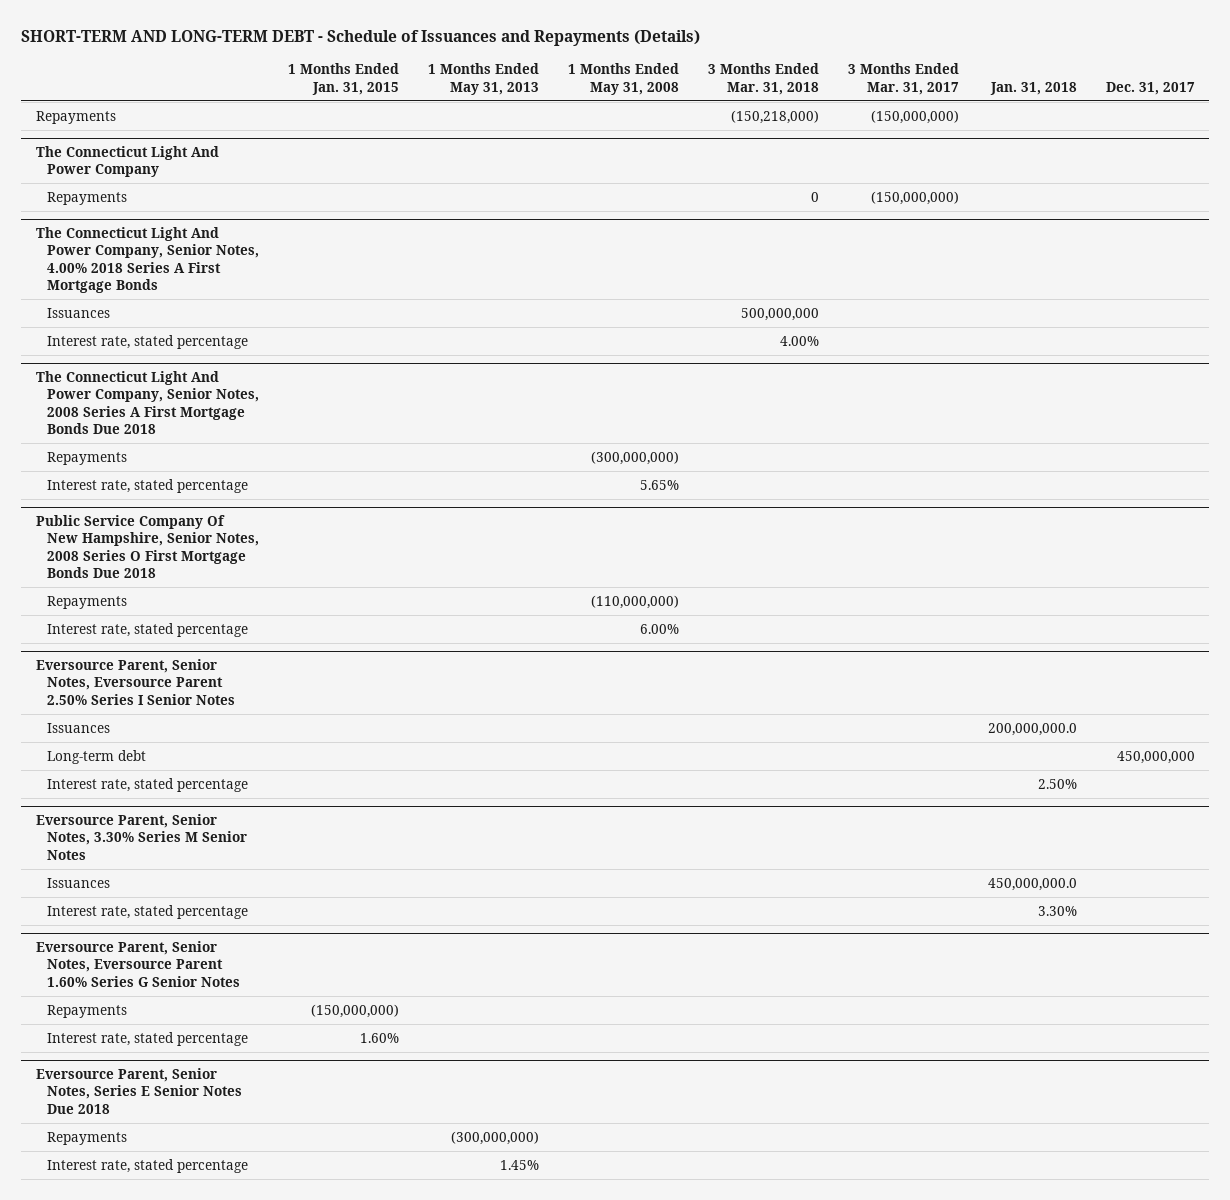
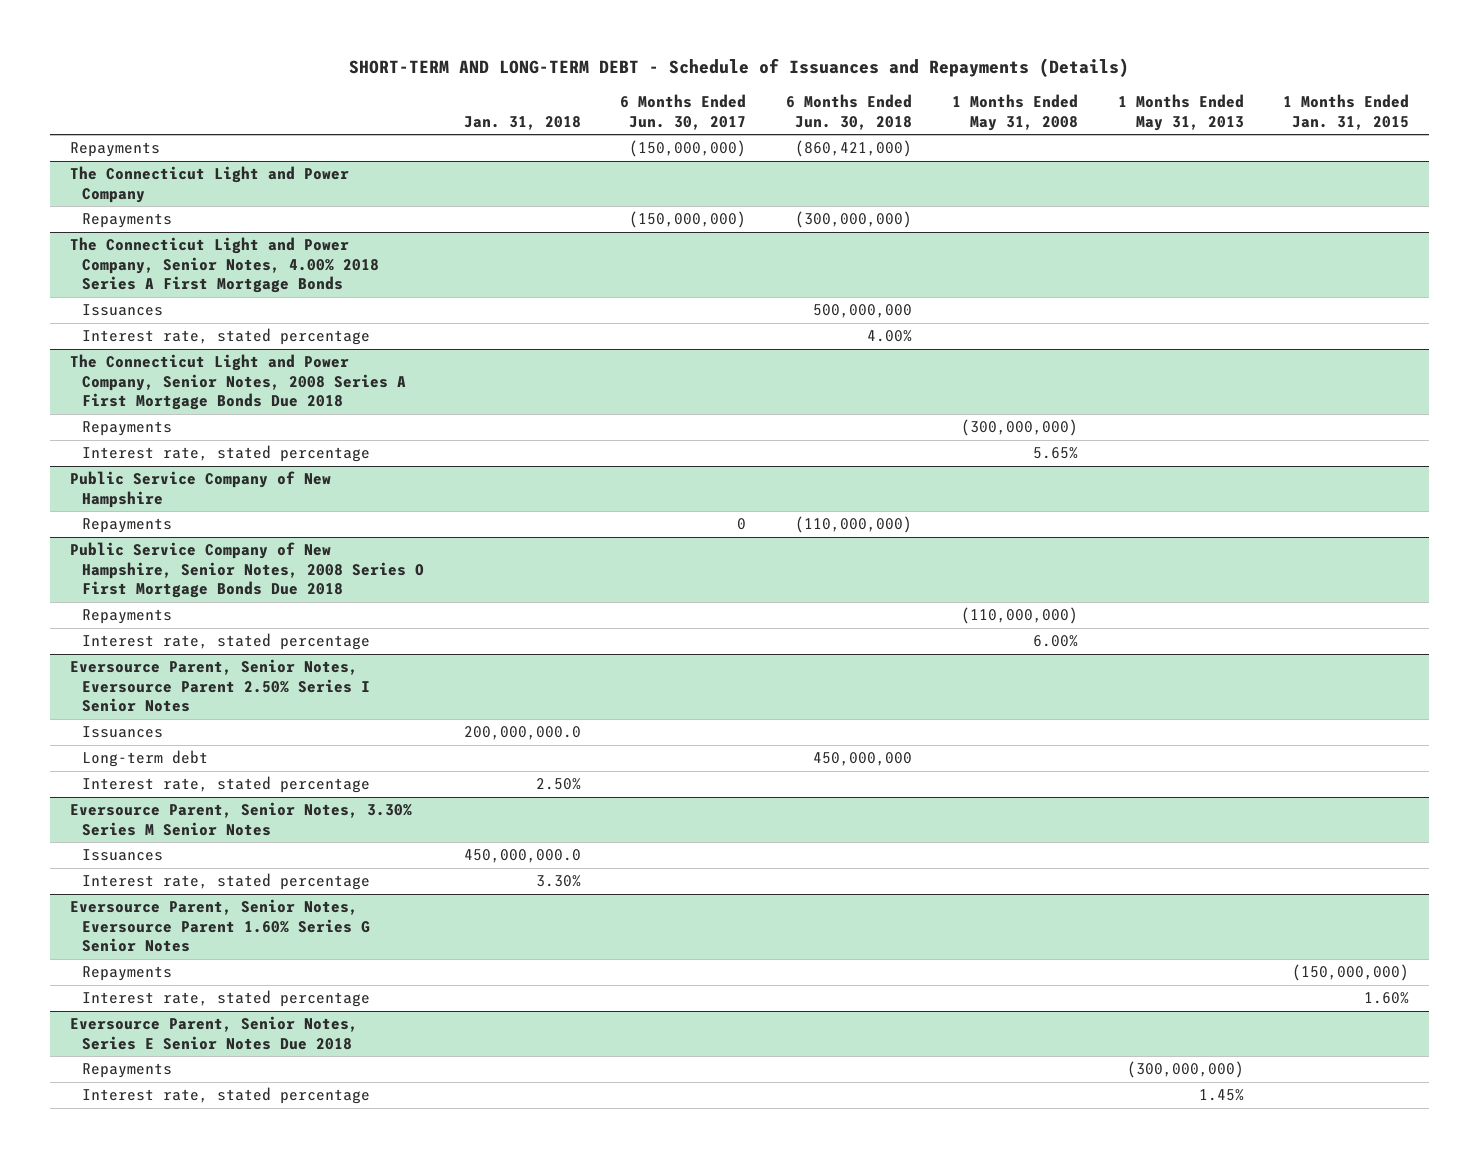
- | 1 Months Ended Jan. 31, 2015 | 1 Months Ended May 31, 2013 | 1 Months Ended May 31, 2008 | 3 Months Ended Mar. 31, 2018 | 3 Months Ended Mar. 31, 2017 | Jan. 31, 2018 | Dec. 31, 2017
+ | Jan. 31, 2018 | 6 Months Ended Jun. 30, 2017 | 6 Months Ended Jun. 30, 2018 | 1 Months Ended May 31, 2008 | 1 Months Ended May 31, 2013 | 1 Months Ended Jan. 31, 2015
- The Connecticut Light And Power Company
+ The Connecticut Light and Power Company
- The Connecticut Light And Power Company, Senior Notes, 4.00% 2018 Series A First Mortgage Bonds
+ The Connecticut Light and Power Company, Senior Notes, 4.00% 2018 Series A First Mortgage Bonds
- The Connecticut Light And Power Company, Senior Notes, 2008 Series A First Mortgage Bonds Due 2018
+ The Connecticut Light and Power Company, Senior Notes, 2008 Series A First Mortgage Bonds Due 2018
- Public Service Company Of New Hampshire, Senior Notes, 2008 Series O First Mortgage Bonds Due 2018
+ Public Service Company of New Hampshire
+ Repayments | | 0 | (110,000,000) | | |
+ Public Service Company of New Hampshire, Senior Notes, 2008 Series O First Mortgage Bonds Due 2018

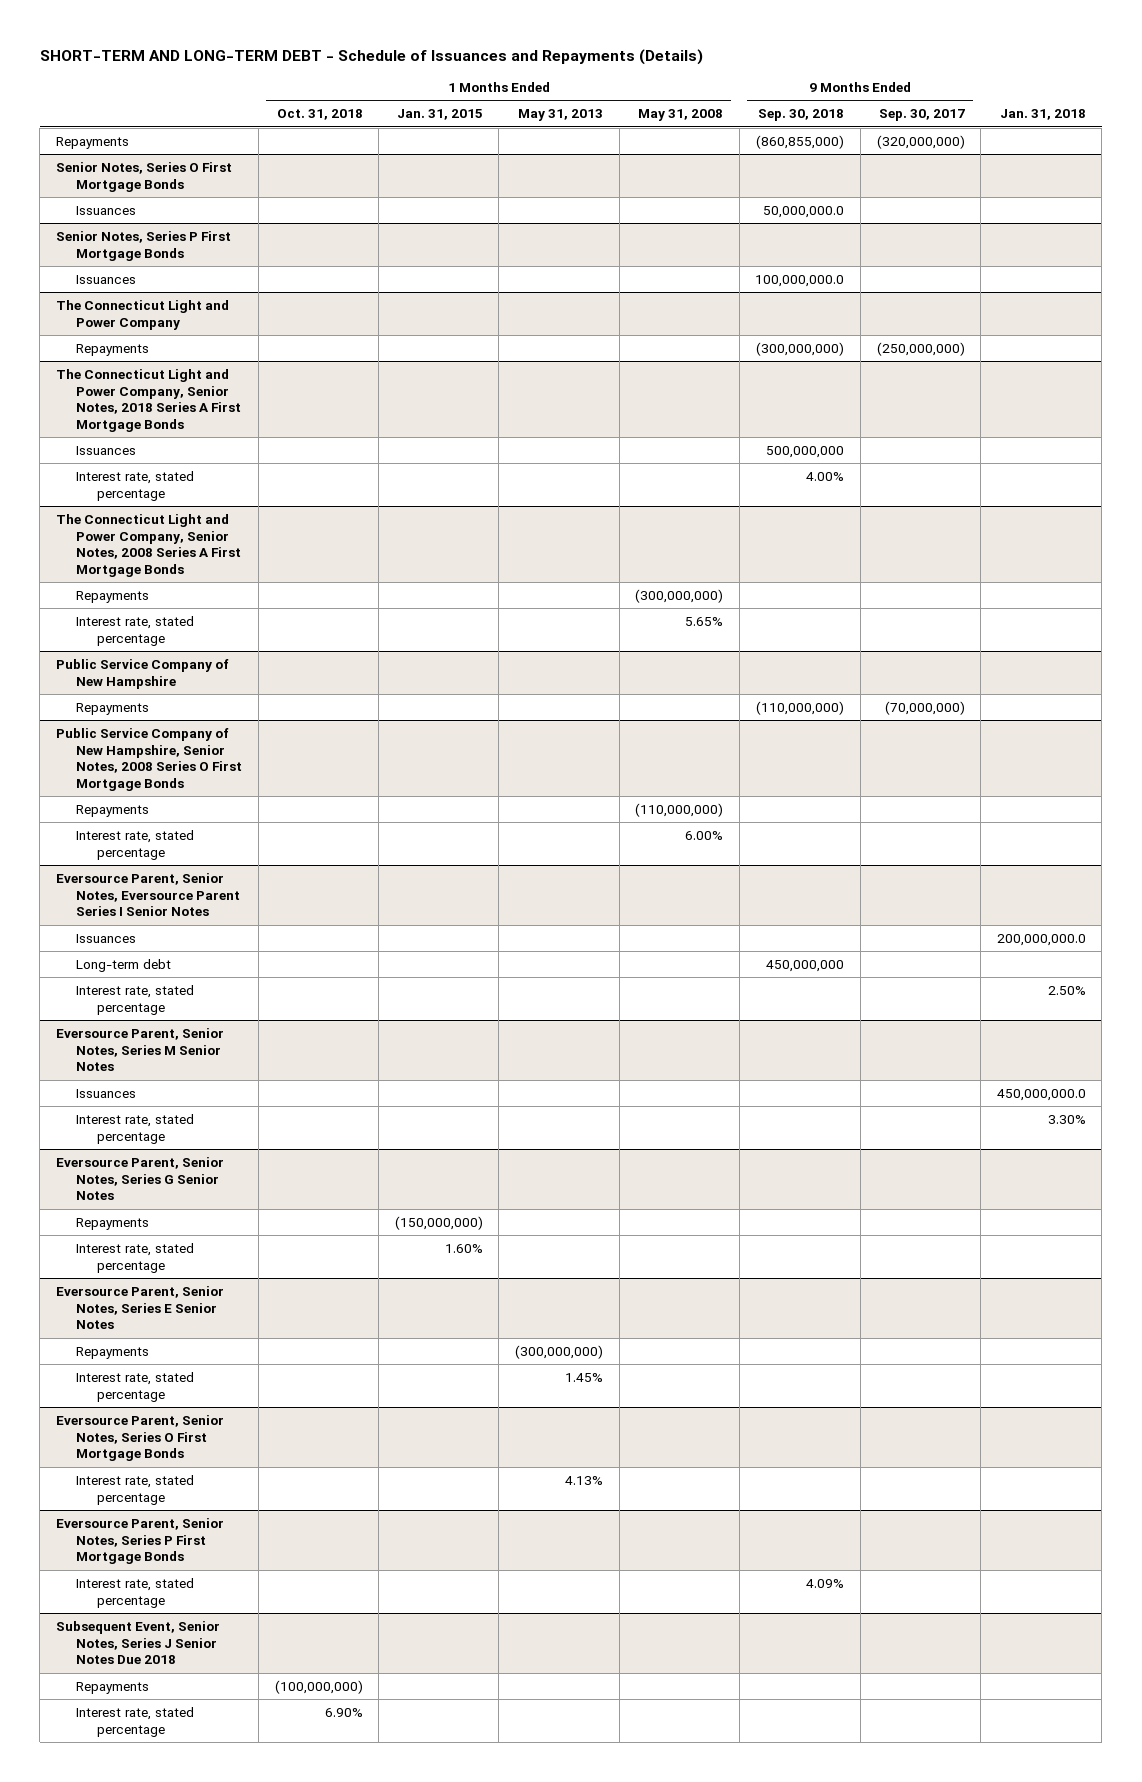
- | Jan. 31, 2018 | 6 Months Ended Jun. 30, 2017 | 6 Months Ended Jun. 30, 2018 | 1 Months Ended May 31, 2008 | 1 Months Ended May 31, 2013 | 1 Months Ended Jan. 31, 2015
+ | 1 Months Ended Oct. 31, 2018 | 1 Months Ended Jan. 31, 2015 | 1 Months Ended May 31, 2013 | 1 Months Ended May 31, 2008 | 9 Months Ended Sep. 30, 2018 | 9 Months Ended Sep. 30, 2017 | Jan. 31, 2018
+ Senior Notes, Series O First Mortgage Bonds
+ Issuances | | | | | 50,000,000.0 | |
+ Senior Notes, Series P First Mortgage Bonds
+ Issuances | | | | | 100,000,000.0 | |
- The Connecticut Light and Power Company, Senior Notes, 4.00% 2018 Series A First Mortgage Bonds
+ The Connecticut Light and Power Company, Senior Notes, 2018 Series A First Mortgage Bonds
- The Connecticut Light and Power Company, Senior Notes, 2008 Series A First Mortgage Bonds Due 2018
+ The Connecticut Light and Power Company, Senior Notes, 2008 Series A First Mortgage Bonds
- Public Service Company of New Hampshire, Senior Notes, 2008 Series O First Mortgage Bonds Due 2018
+ Public Service Company of New Hampshire, Senior Notes, 2008 Series O First Mortgage Bonds
- Eversource Parent, Senior Notes, Eversource Parent 2.50% Series I Senior Notes
+ Eversource Parent, Senior Notes, Eversource Parent Series I Senior Notes
- Eversource Parent, Senior Notes, 3.30% Series M Senior Notes
+ Eversource Parent, Senior Notes, Series M Senior Notes
- Eversource Parent, Senior Notes, Eversource Parent 1.60% Series G Senior Notes
+ Eversource Parent, Senior Notes, Series G Senior Notes
- Eversource Parent, Senior Notes, Series E Senior Notes Due 2018
+ Eversource Parent, Senior Notes, Series E Senior Notes
+ Eversource Parent, Senior Notes, Series O First Mortgage Bonds
+ Interest rate, stated percentage | | | 4.13% | | | |
+ Eversource Parent, Senior Notes, Series P First Mortgage Bonds
+ Interest rate, stated percentage | | | | | 4.09% | |
+ Subsequent Event, Senior Notes, Series J Senior Notes Due 2018
+ Repayments | (100,000,000) | | | | | |
+ Interest rate, stated percentage | 6.90% | | | | | |

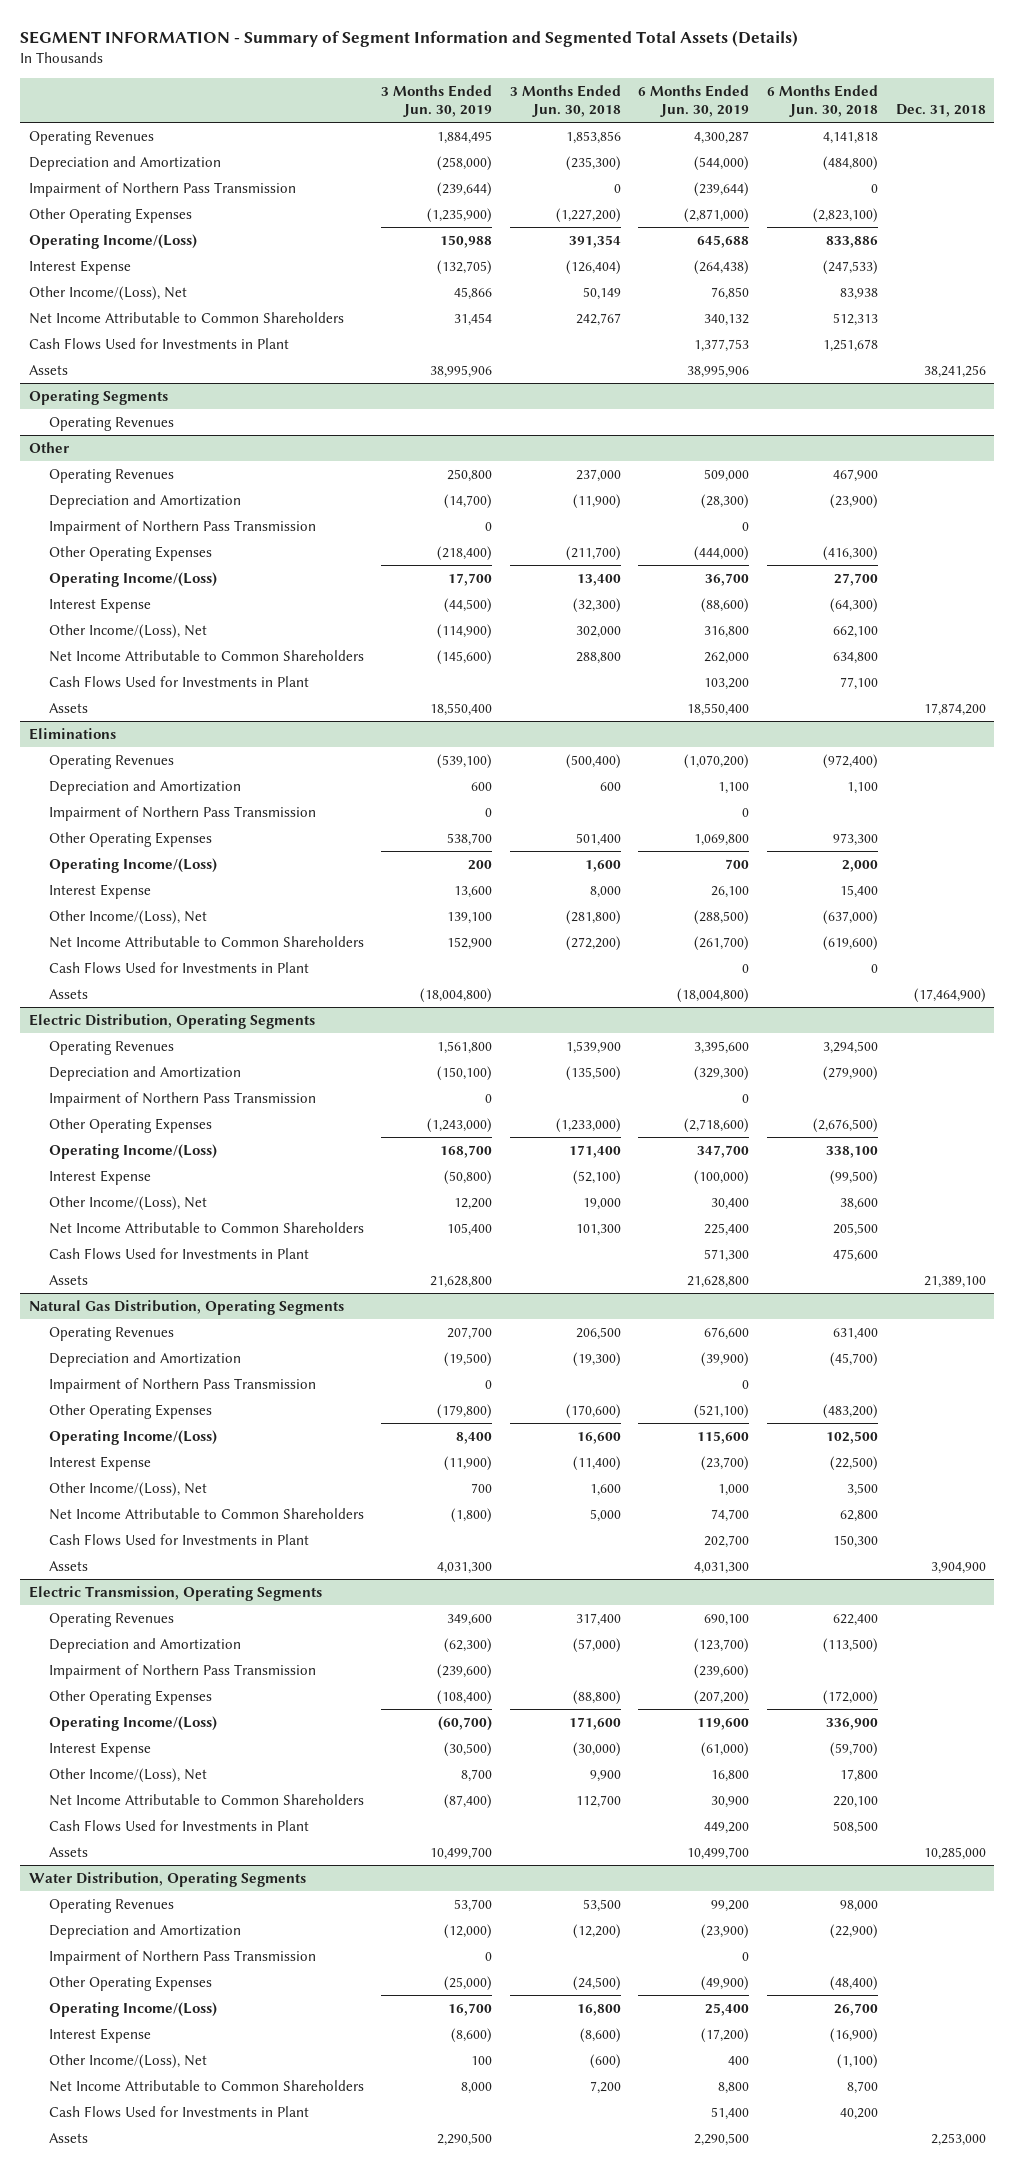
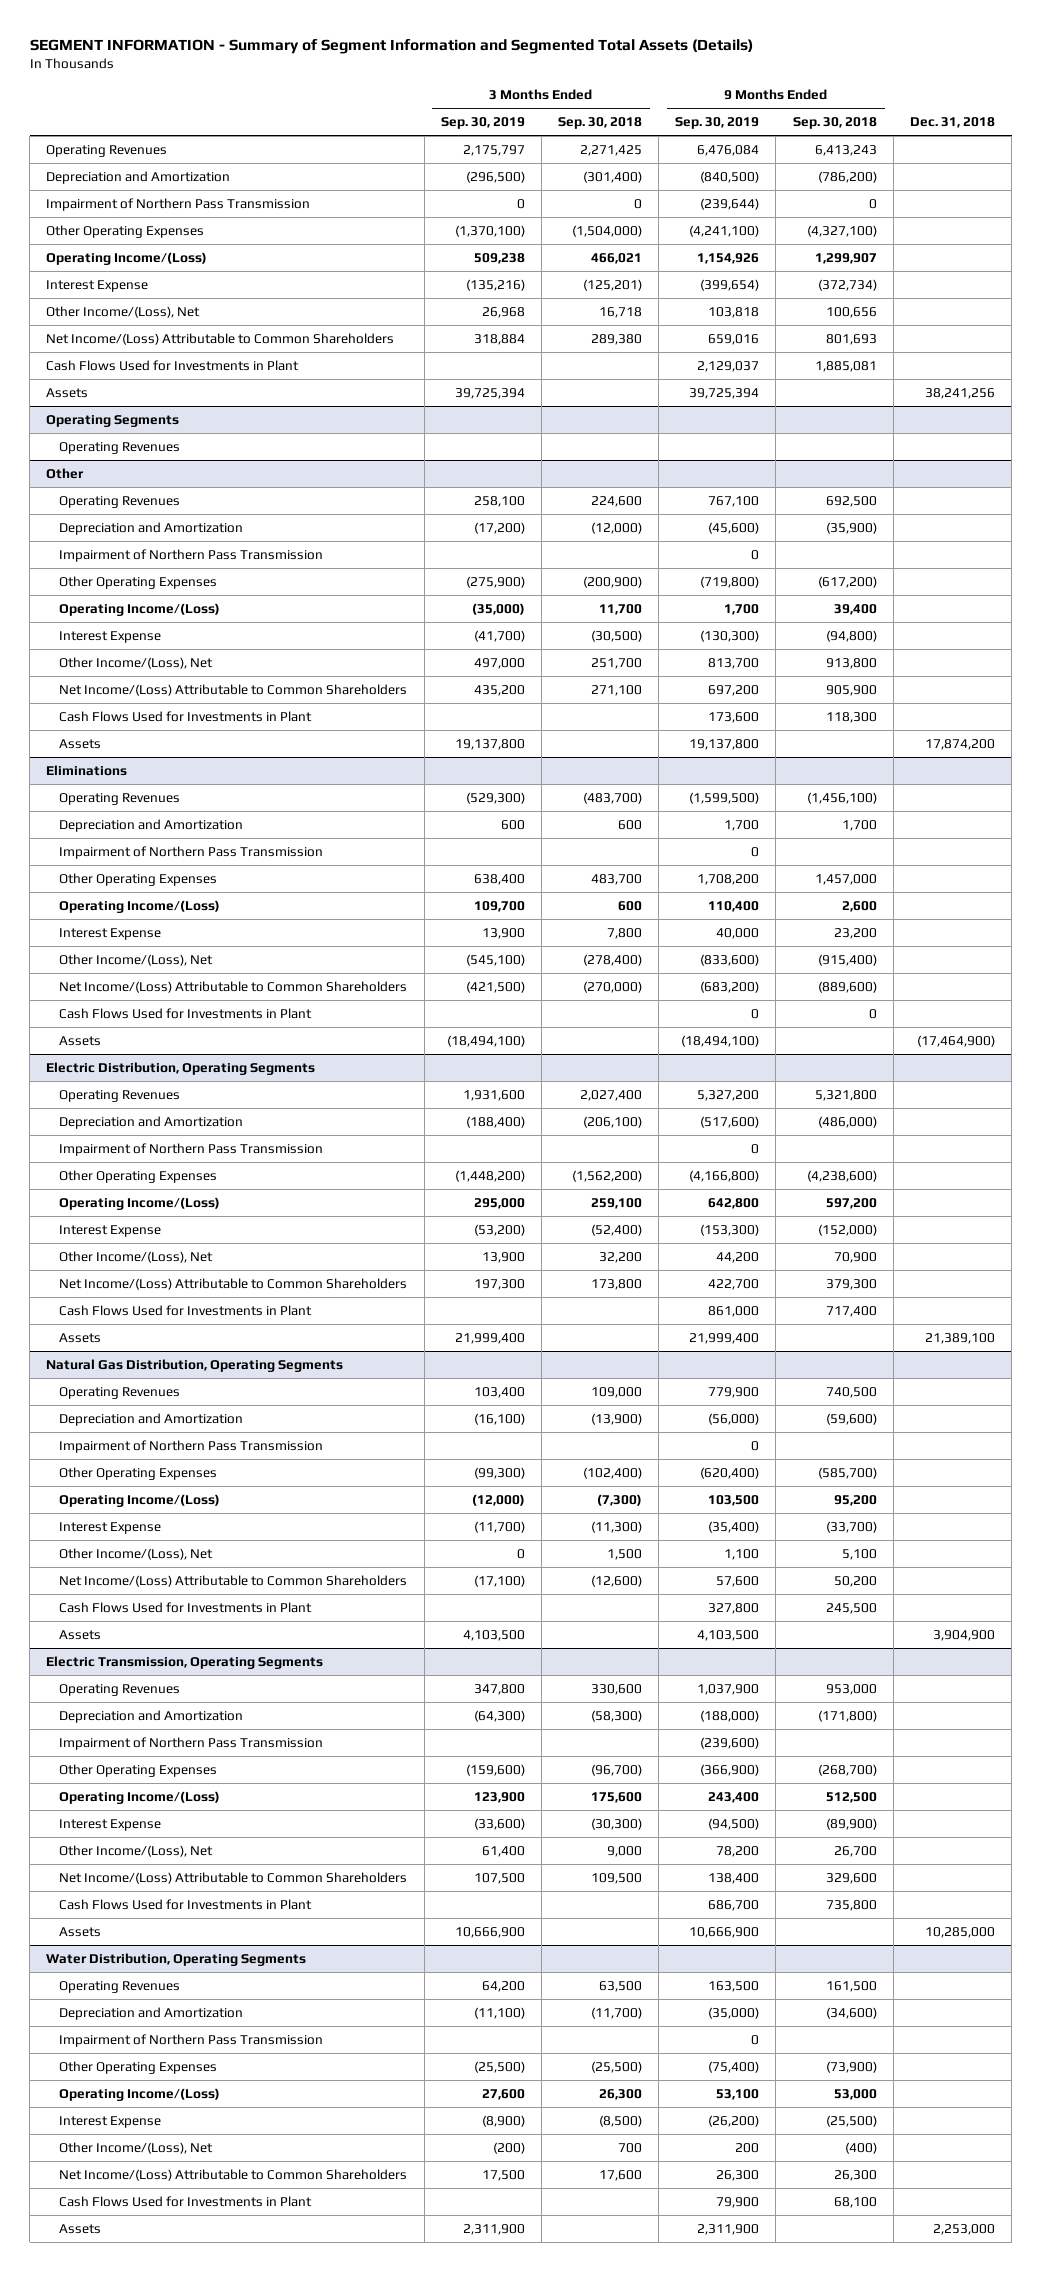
- | 3 Months Ended Jun. 30, 2019 | 3 Months Ended Jun. 30, 2018 | 6 Months Ended Jun. 30, 2019 | 6 Months Ended Jun. 30, 2018 | Dec. 31, 2018
+ | 3 Months Ended Sep. 30, 2019 | 3 Months Ended Sep. 30, 2018 | 9 Months Ended Sep. 30, 2019 | 9 Months Ended Sep. 30, 2018 | Dec. 31, 2018
- Net Income Attributable to Common Shareholders | 31,454 | 242,767 | 340,132 | 512,313 |
+ Net Income/(Loss) Attributable to Common Shareholders | 318,884 | 289,380 | 659,016 | 801,693 |
@ Other
- Net Income Attributable to Common Shareholders | (145,600) | 288,800 | 262,000 | 634,800 |
+ Net Income/(Loss) Attributable to Common Shareholders | 435,200 | 271,100 | 697,200 | 905,900 |
@ Eliminations
- Net Income Attributable to Common Shareholders | 152,900 | (272,200) | (261,700) | (619,600) |
+ Net Income/(Loss) Attributable to Common Shareholders | (421,500) | (270,000) | (683,200) | (889,600) |
@ Electric Distribution, Operating Segments
- Net Income Attributable to Common Shareholders | 105,400 | 101,300 | 225,400 | 205,500 |
+ Net Income/(Loss) Attributable to Common Shareholders | 197,300 | 173,800 | 422,700 | 379,300 |
@ Natural Gas Distribution, Operating Segments
- Net Income Attributable to Common Shareholders | (1,800) | 5,000 | 74,700 | 62,800 |
+ Net Income/(Loss) Attributable to Common Shareholders | (17,100) | (12,600) | 57,600 | 50,200 |
@ Electric Transmission, Operating Segments
- Net Income Attributable to Common Shareholders | (87,400) | 112,700 | 30,900 | 220,100 |
+ Net Income/(Loss) Attributable to Common Shareholders | 107,500 | 109,500 | 138,400 | 329,600 |
@ Water Distribution, Operating Segments
- Net Income Attributable to Common Shareholders | 8,000 | 7,200 | 8,800 | 8,700 |
+ Net Income/(Loss) Attributable to Common Shareholders | 17,500 | 17,600 | 26,300 | 26,300 |

